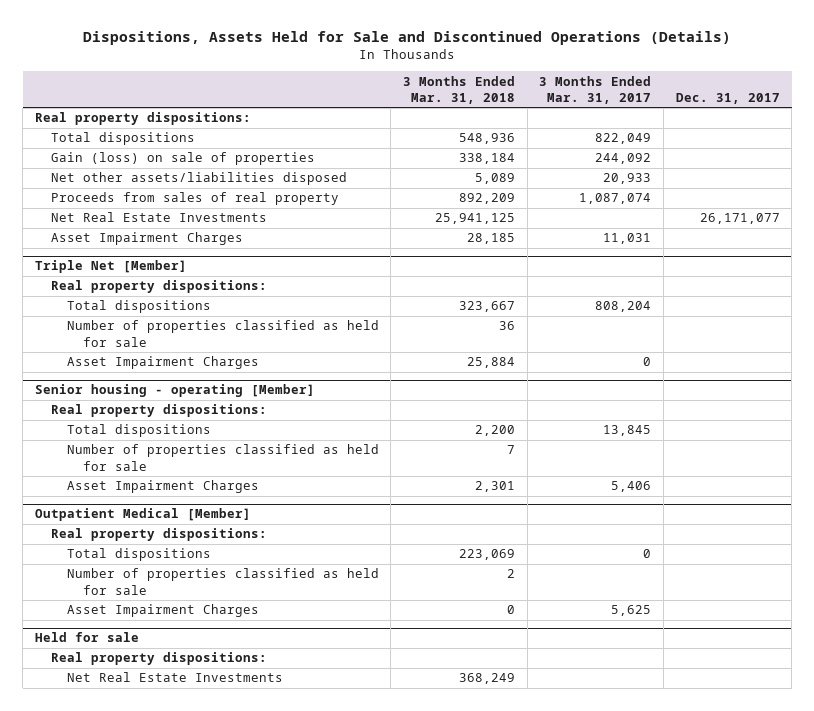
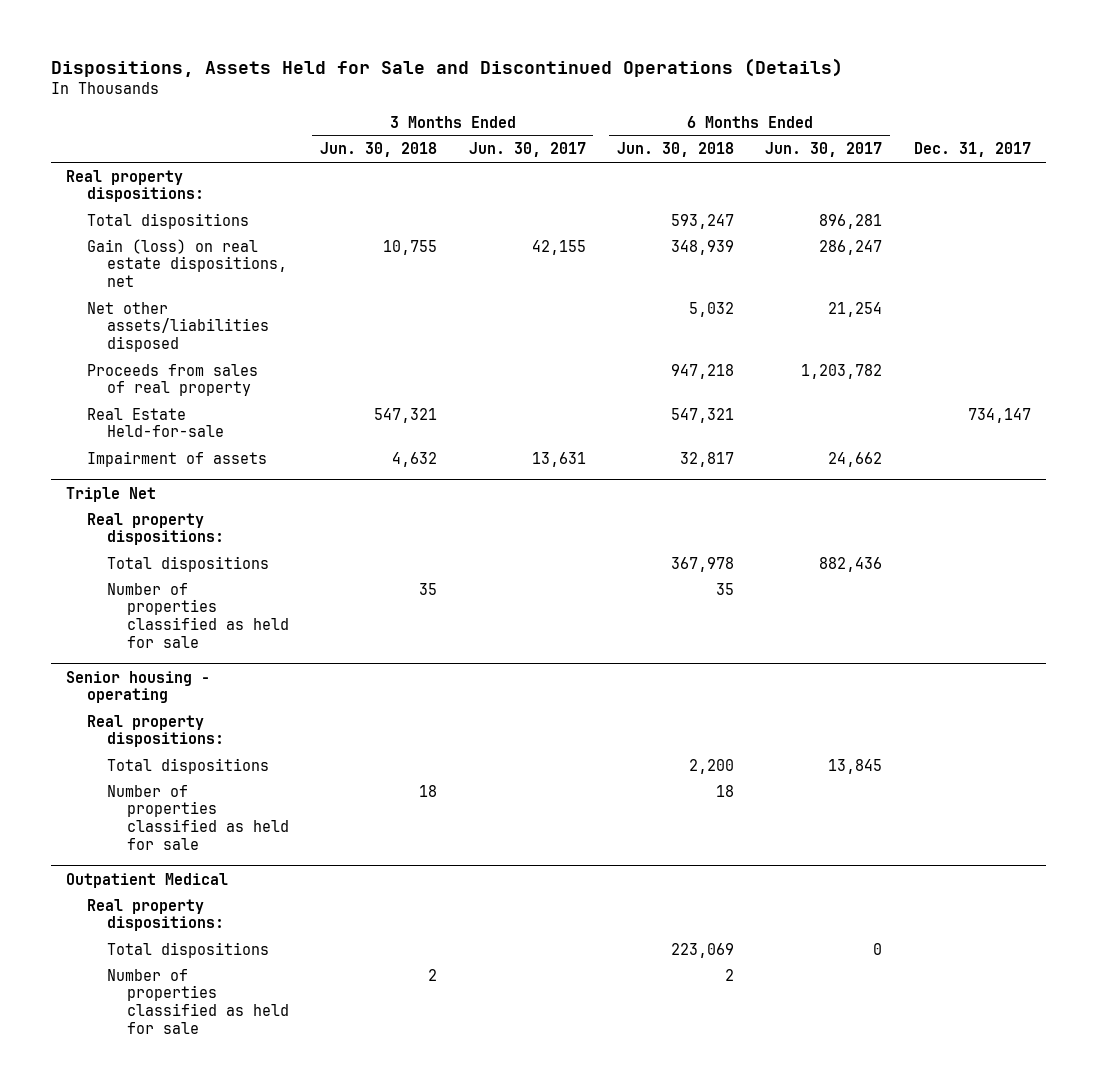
- | 3 Months Ended Mar. 31, 2018 | 3 Months Ended Mar. 31, 2017 | Dec. 31, 2017
+ | 3 Months Ended Jun. 30, 2018 | 3 Months Ended Jun. 30, 2017 | 6 Months Ended Jun. 30, 2018 | 6 Months Ended Jun. 30, 2017 | Dec. 31, 2017
- Gain (loss) on sale of properties | 338,184 | 244,092 |
+ Gain (loss) on real estate dispositions, net | 10,755 | 42,155 | 348,939 | 286,247 |
- Net Real Estate Investments | 25,941,125 | | 26,171,077
- Asset Impairment Charges | 28,185 | 11,031 |
- Triple Net [Member]
+ Real Estate Held-for-sale | 547,321 | | 547,321 | | 734,147
+ Impairment of assets | 4,632 | 13,631 | 32,817 | 24,662 |
+ Triple Net
- Asset Impairment Charges | 25,884 | 0 |
- Senior housing - operating [Member]
+ Senior housing - operating
- Asset Impairment Charges | 2,301 | 5,406 |
- Outpatient Medical [Member]
+ Outpatient Medical
- Asset Impairment Charges | 0 | 5,625 |
- Held for sale
- Real property dispositions:
- Net Real Estate Investments | 368,249 | |

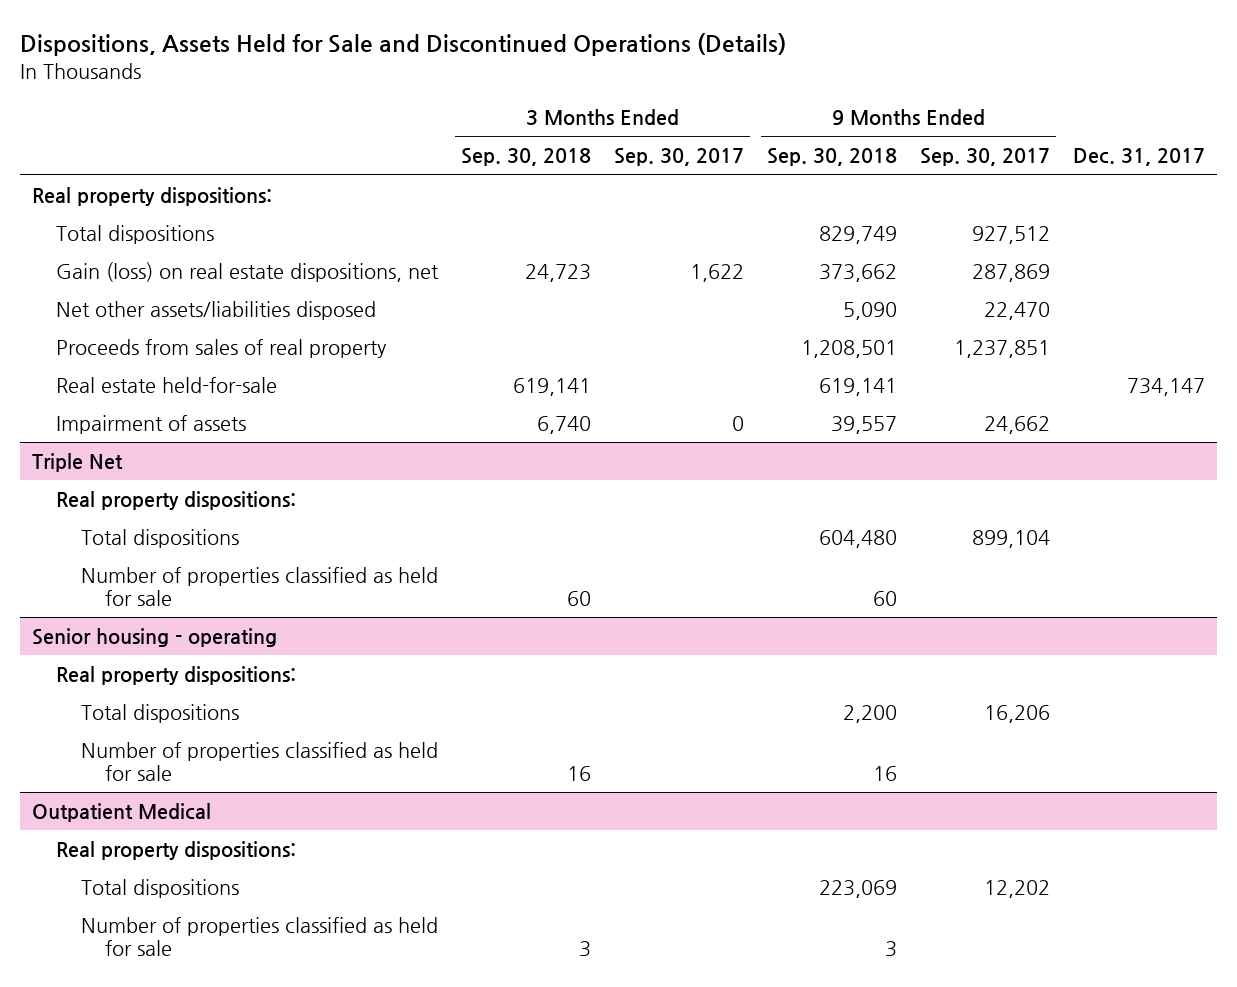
- | 3 Months Ended Jun. 30, 2018 | 3 Months Ended Jun. 30, 2017 | 6 Months Ended Jun. 30, 2018 | 6 Months Ended Jun. 30, 2017 | Dec. 31, 2017
+ | 3 Months Ended Sep. 30, 2018 | 3 Months Ended Sep. 30, 2017 | 9 Months Ended Sep. 30, 2018 | 9 Months Ended Sep. 30, 2017 | Dec. 31, 2017
- Real Estate Held-for-sale | 547,321 | | 547,321 | | 734,147
+ Real estate held-for-sale | 619,141 | | 619,141 | | 734,147

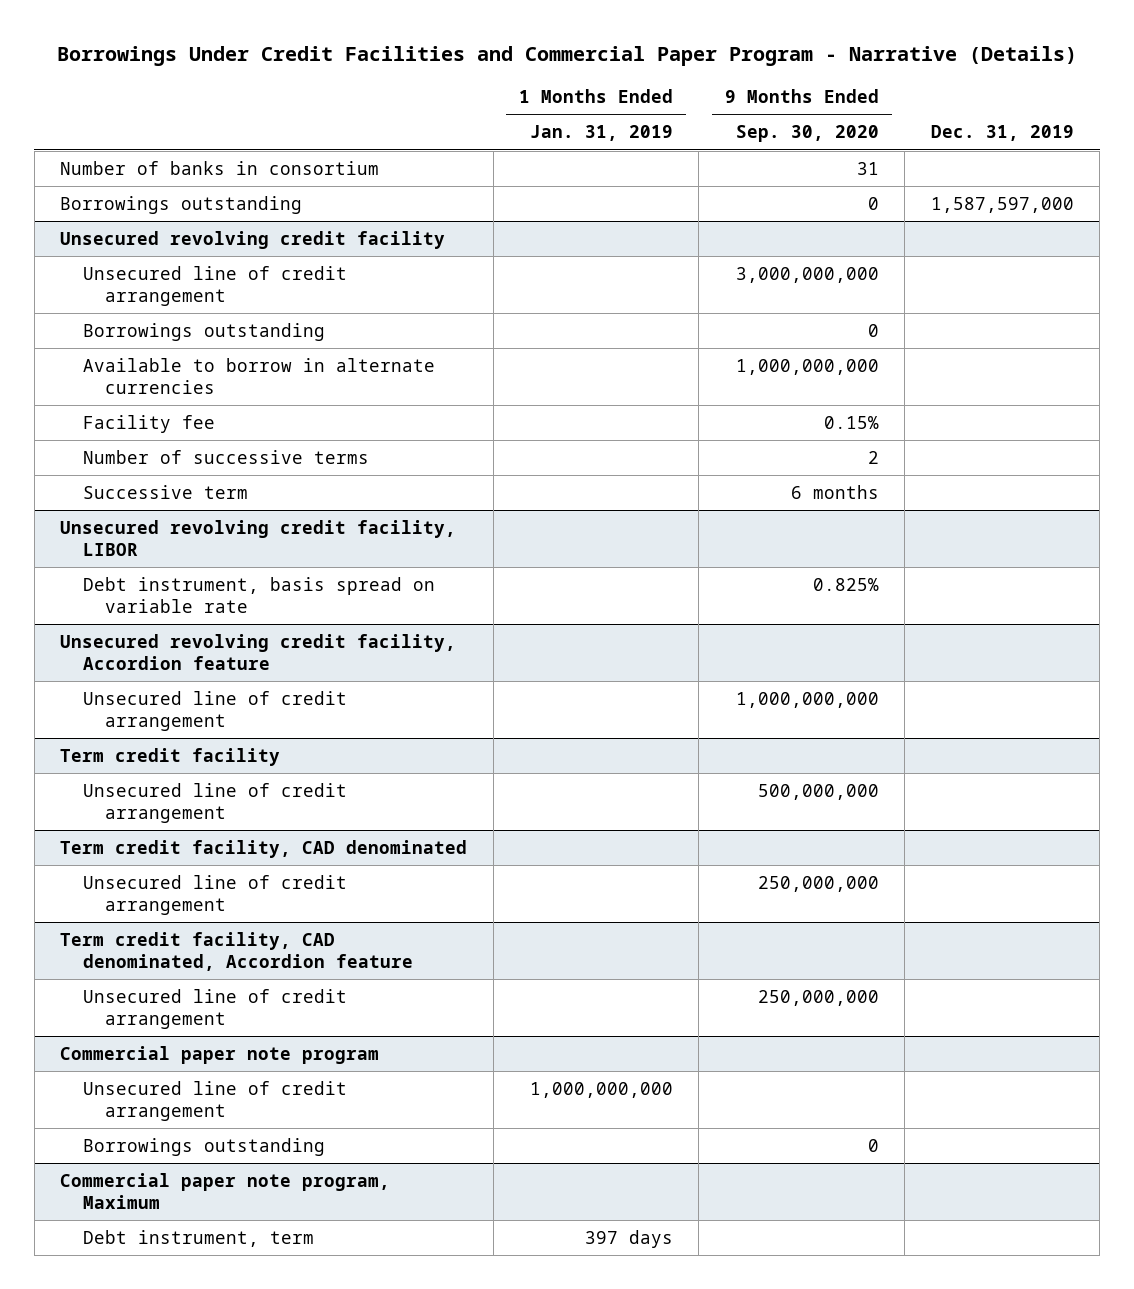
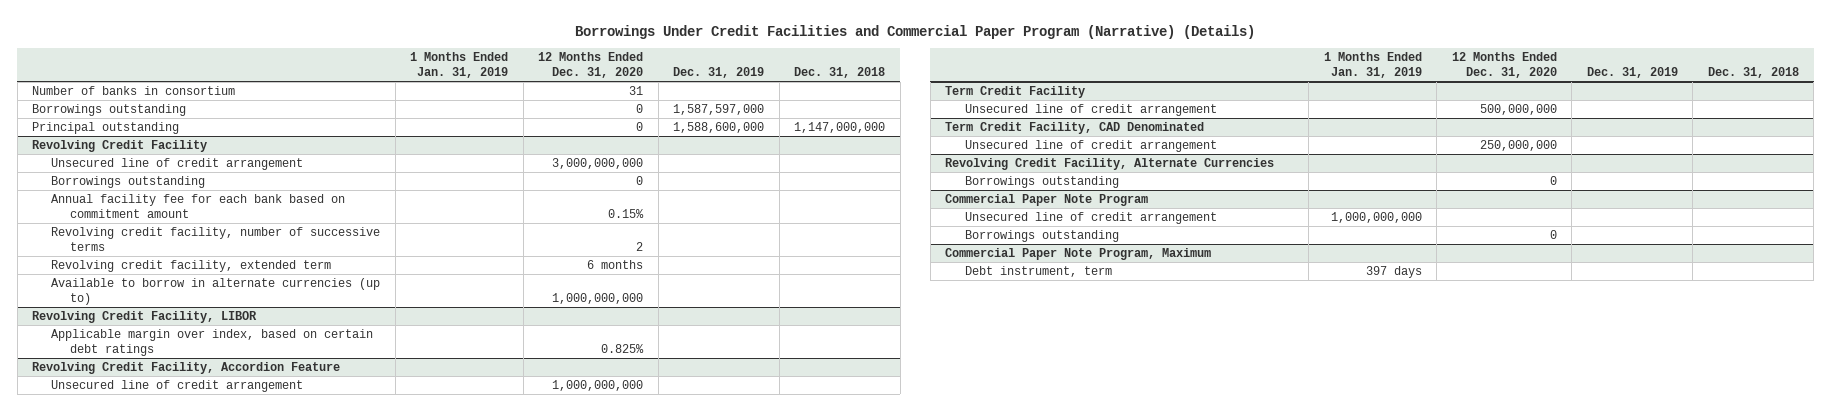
- Borrowings Under Credit Facilities and Commercial Paper Program - Narrative (Details)
+ Borrowings Under Credit Facilities and Commercial Paper Program (Narrative) (Details)
- | 1 Months Ended Jan. 31, 2019 | 9 Months Ended Sep. 30, 2020 | Dec. 31, 2019
+ | 1 Months Ended Jan. 31, 2019 | 12 Months Ended Dec. 31, 2020 | Dec. 31, 2019 | Dec. 31, 2018
- Unsecured revolving credit facility
+ Principal outstanding | | 0 | 1,588,600,000 | 1,147,000,000
+ Revolving Credit Facility
- Available to borrow in alternate currencies | | 1,000,000,000 |
- Facility fee | | 0.15% |
- Number of successive terms | | 2 |
- Successive term | | 6 months |
- Unsecured revolving credit facility, LIBOR
- Debt instrument, basis spread on variable rate | | 0.825% |
- Unsecured revolving credit facility, Accordion feature
+ Annual facility fee for each bank based on commitment amount | | 0.15% | |
+ Revolving credit facility, number of successive terms | | 2 | |
+ Revolving credit facility, extended term | | 6 months | |
+ Available to borrow in alternate currencies (up to) | | 1,000,000,000 | |
+ Revolving Credit Facility, LIBOR
+ Applicable margin over index, based on certain debt ratings | | 0.825% | |
+ Revolving Credit Facility, Accordion Feature
- Term credit facility
+ Term Credit Facility
- Term credit facility, CAD denominated
+ Term Credit Facility, CAD Denominated
- Term credit facility, CAD denominated, Accordion feature
- Unsecured line of credit arrangement | | 250,000,000 |
- Commercial paper note program
+ Revolving Credit Facility, Alternate Currencies
+ Borrowings outstanding | | 0 | |
+ Commercial Paper Note Program
- Commercial paper note program, Maximum
+ Commercial Paper Note Program, Maximum

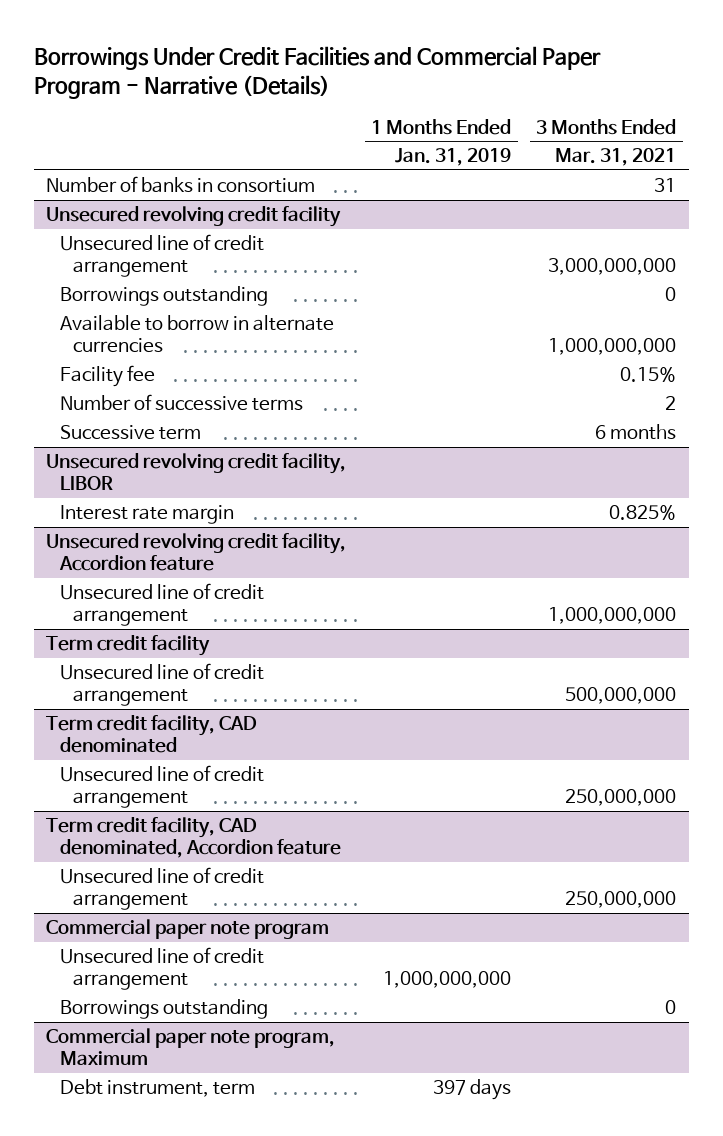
- Borrowings Under Credit Facilities and Commercial Paper Program (Narrative) (Details)
+ Borrowings Under Credit Facilities and Commercial Paper Program - Narrative (Details)
- | 1 Months Ended Jan. 31, 2019 | 12 Months Ended Dec. 31, 2020 | Dec. 31, 2019 | Dec. 31, 2018
+ | 1 Months Ended Jan. 31, 2019 | 3 Months Ended Mar. 31, 2021
- Borrowings outstanding | | 0 | 1,587,597,000 |
- Principal outstanding | | 0 | 1,588,600,000 | 1,147,000,000
- Revolving Credit Facility
+ Unsecured revolving credit facility
- Annual facility fee for each bank based on commitment amount | | 0.15% | |
- Revolving credit facility, number of successive terms | | 2 | |
- Revolving credit facility, extended term | | 6 months | |
- Available to borrow in alternate currencies (up to) | | 1,000,000,000 | |
- Revolving Credit Facility, LIBOR
- Applicable margin over index, based on certain debt ratings | | 0.825% | |
- Revolving Credit Facility, Accordion Feature
+ Available to borrow in alternate currencies | | 1,000,000,000
+ Facility fee | | 0.15%
+ Number of successive terms | | 2
+ Successive term | | 6 months
+ Unsecured revolving credit facility, LIBOR
+ Interest rate margin | | 0.825%
+ Unsecured revolving credit facility, Accordion feature
- Term Credit Facility
+ Term credit facility
- Term Credit Facility, CAD Denominated
+ Term credit facility, CAD denominated
- Revolving Credit Facility, Alternate Currencies
- Borrowings outstanding | | 0 | |
- Commercial Paper Note Program
+ Term credit facility, CAD denominated, Accordion feature
+ Unsecured line of credit arrangement | | 250,000,000
+ Commercial paper note program
- Commercial Paper Note Program, Maximum
+ Commercial paper note program, Maximum

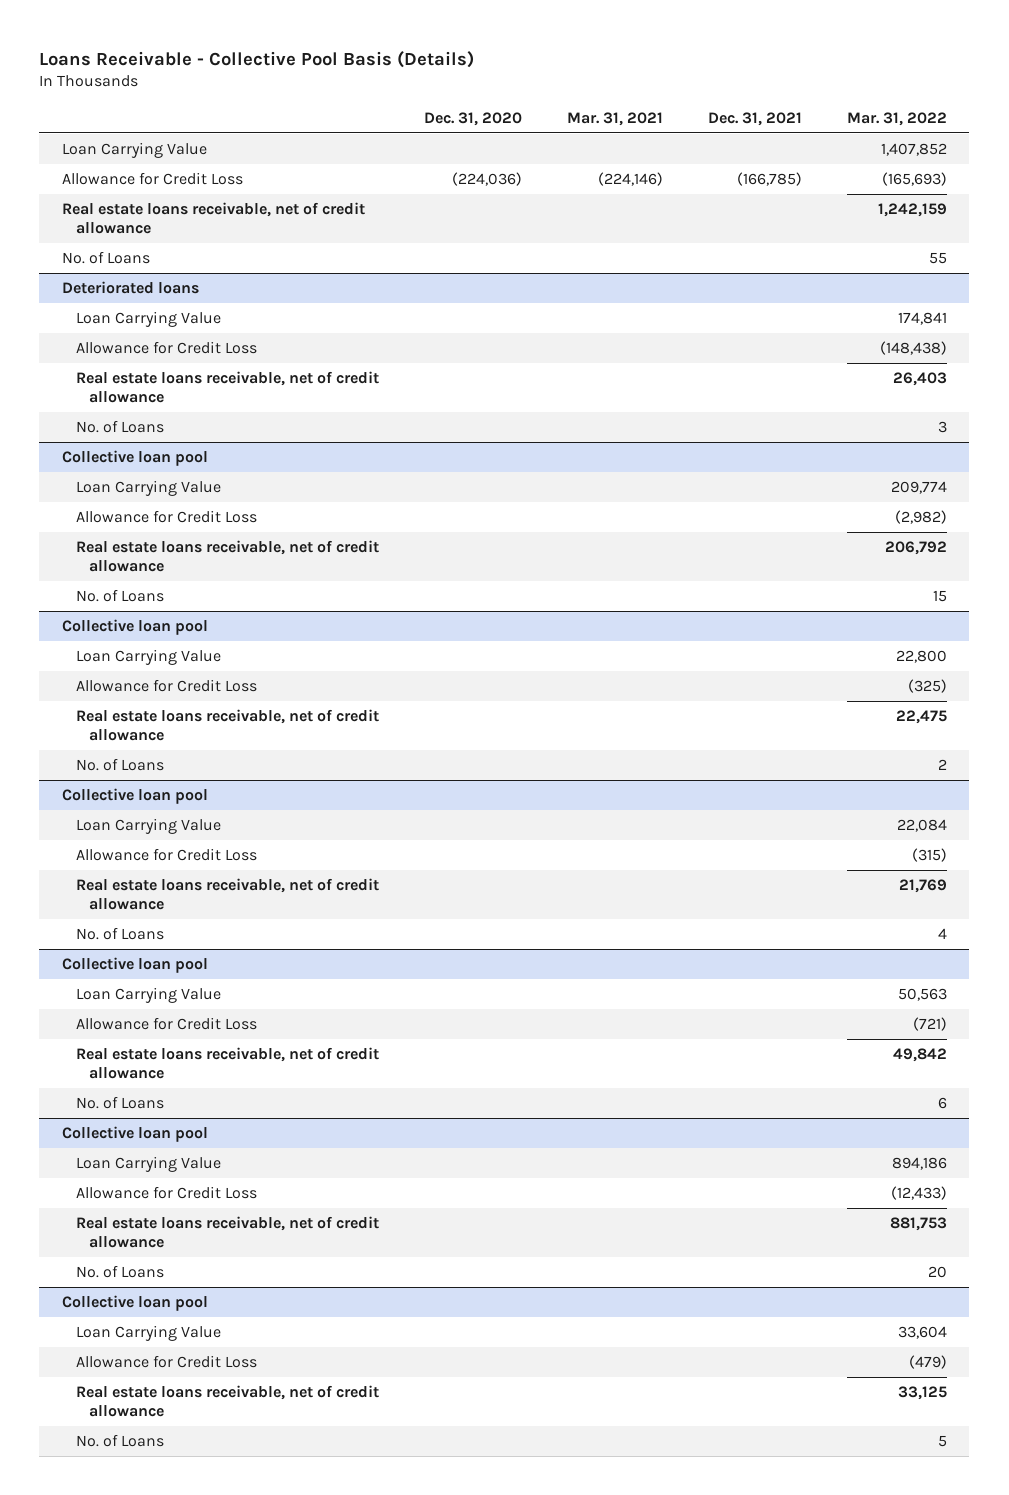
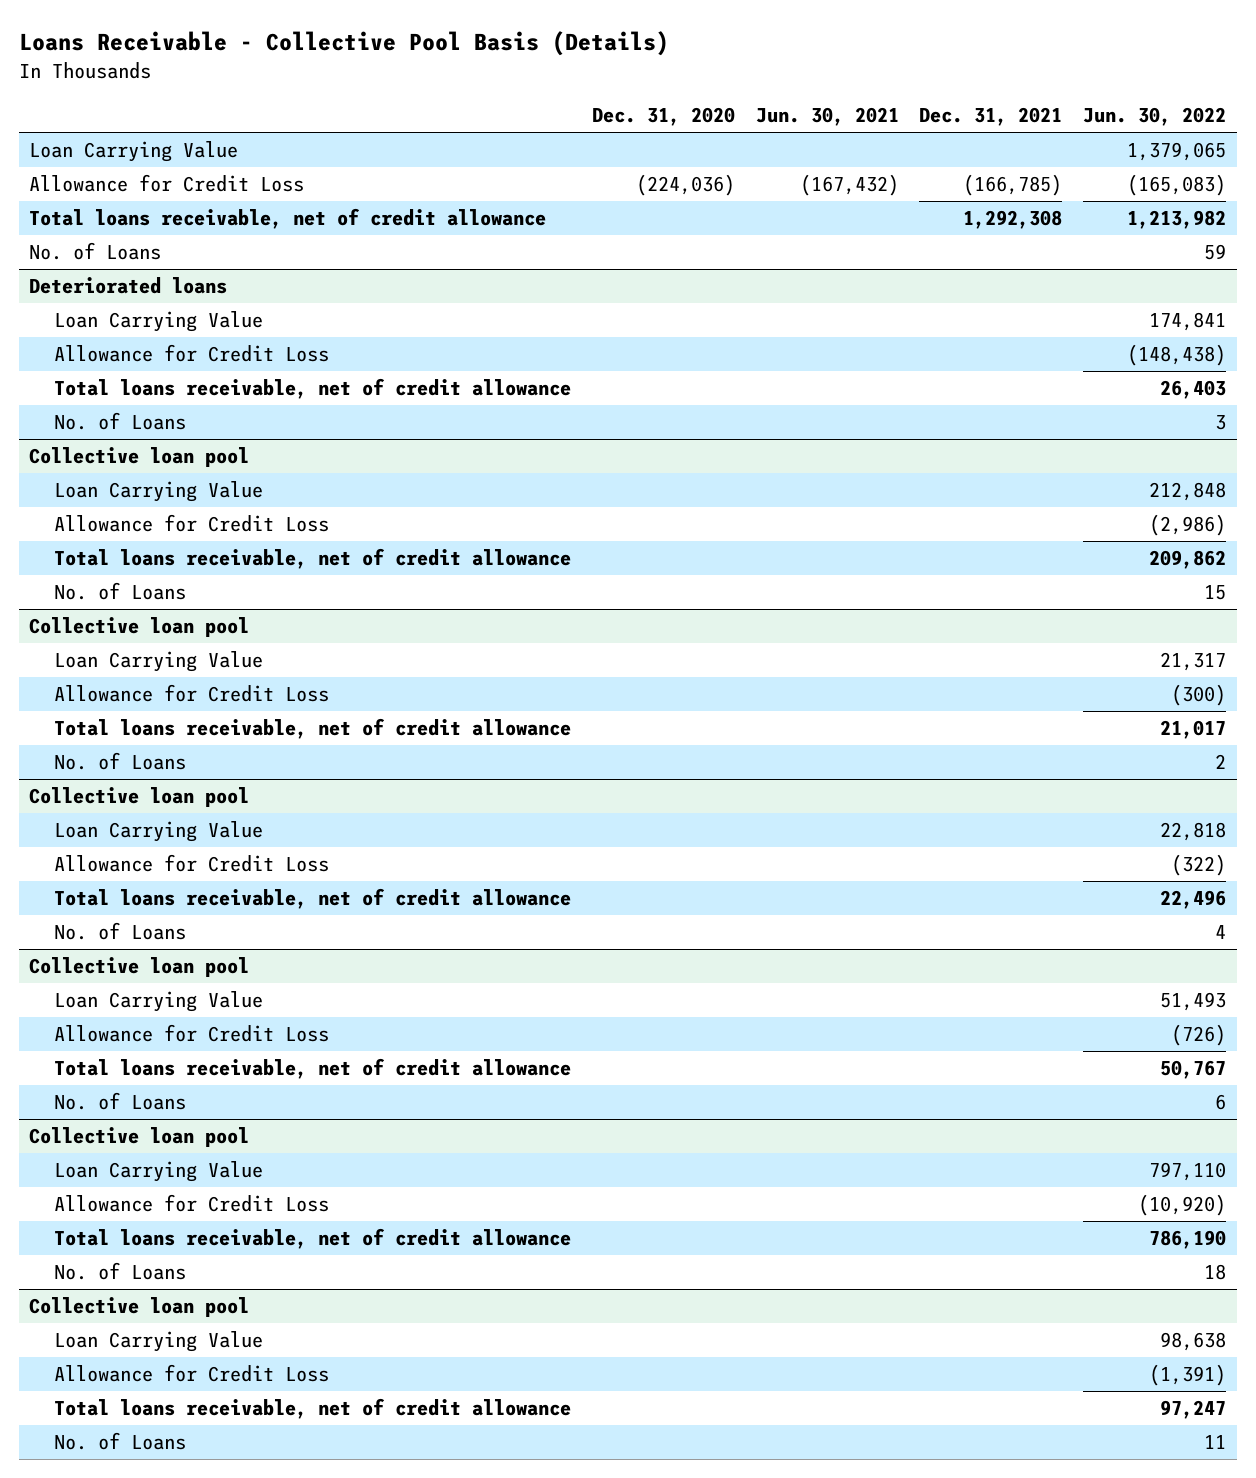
- | Dec. 31, 2020 | Mar. 31, 2021 | Dec. 31, 2021 | Mar. 31, 2022
+ | Dec. 31, 2020 | Jun. 30, 2021 | Dec. 31, 2021 | Jun. 30, 2022
- Real estate loans receivable, net of credit allowance | | | | 1,242,159
+ Total loans receivable, net of credit allowance | | | 1,292,308 | 1,213,982
@ Deteriorated loans
- Real estate loans receivable, net of credit allowance | | | | 26,403
+ Total loans receivable, net of credit allowance | | | | 26,403
@ Collective loan pool
- Real estate loans receivable, net of credit allowance | | | | 206,792
+ Total loans receivable, net of credit allowance | | | | 209,862
- Real estate loans receivable, net of credit allowance | | | | 22,475
+ Total loans receivable, net of credit allowance | | | | 21,017
- Real estate loans receivable, net of credit allowance | | | | 21,769
+ Total loans receivable, net of credit allowance | | | | 22,496
- Real estate loans receivable, net of credit allowance | | | | 49,842
+ Total loans receivable, net of credit allowance | | | | 50,767
- Real estate loans receivable, net of credit allowance | | | | 881,753
+ Total loans receivable, net of credit allowance | | | | 786,190
- Real estate loans receivable, net of credit allowance | | | | 33,125
+ Total loans receivable, net of credit allowance | | | | 97,247

